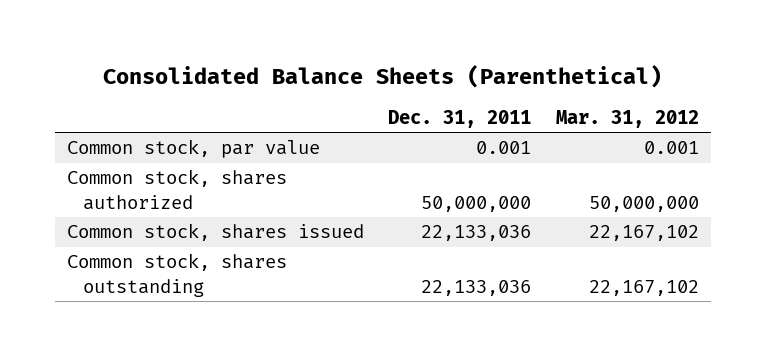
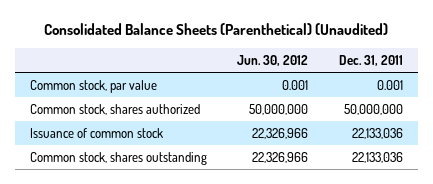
- Consolidated Balance Sheets (Parenthetical)
+ Consolidated Balance Sheets (Parenthetical) (Unaudited)
- | Dec. 31, 2011 | Mar. 31, 2012
+ | Jun. 30, 2012 | Dec. 31, 2011
- Common stock, shares issued | 22,133,036 | 22,167,102
+ Issuance of common stock | 22,326,966 | 22,133,036

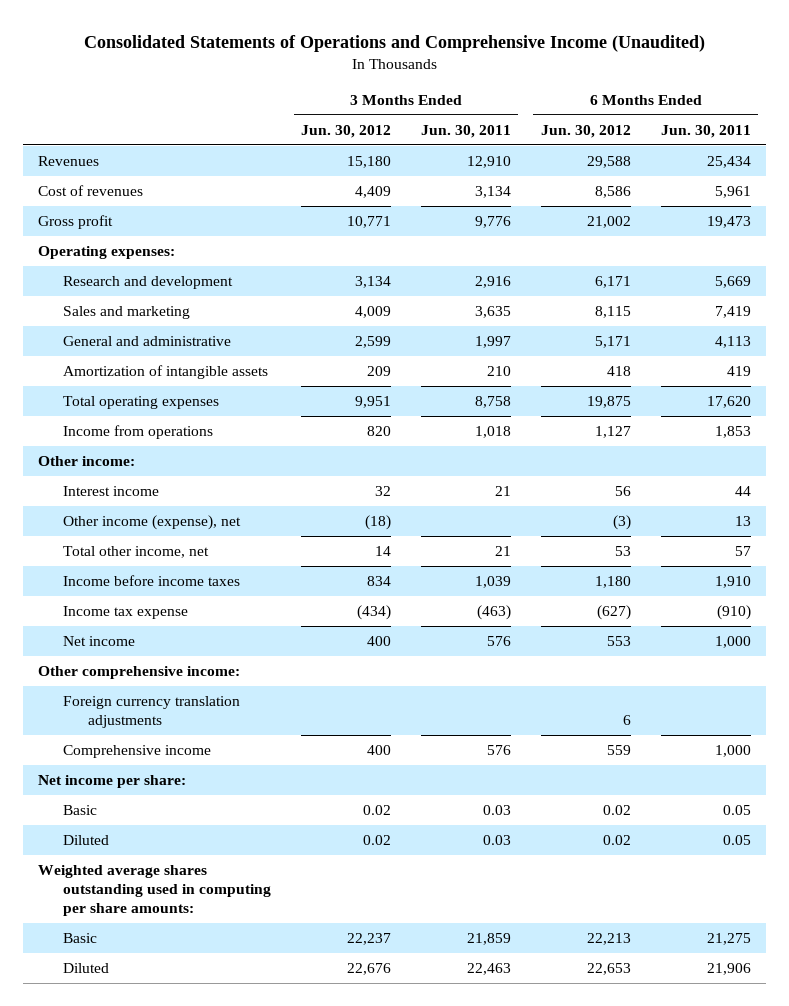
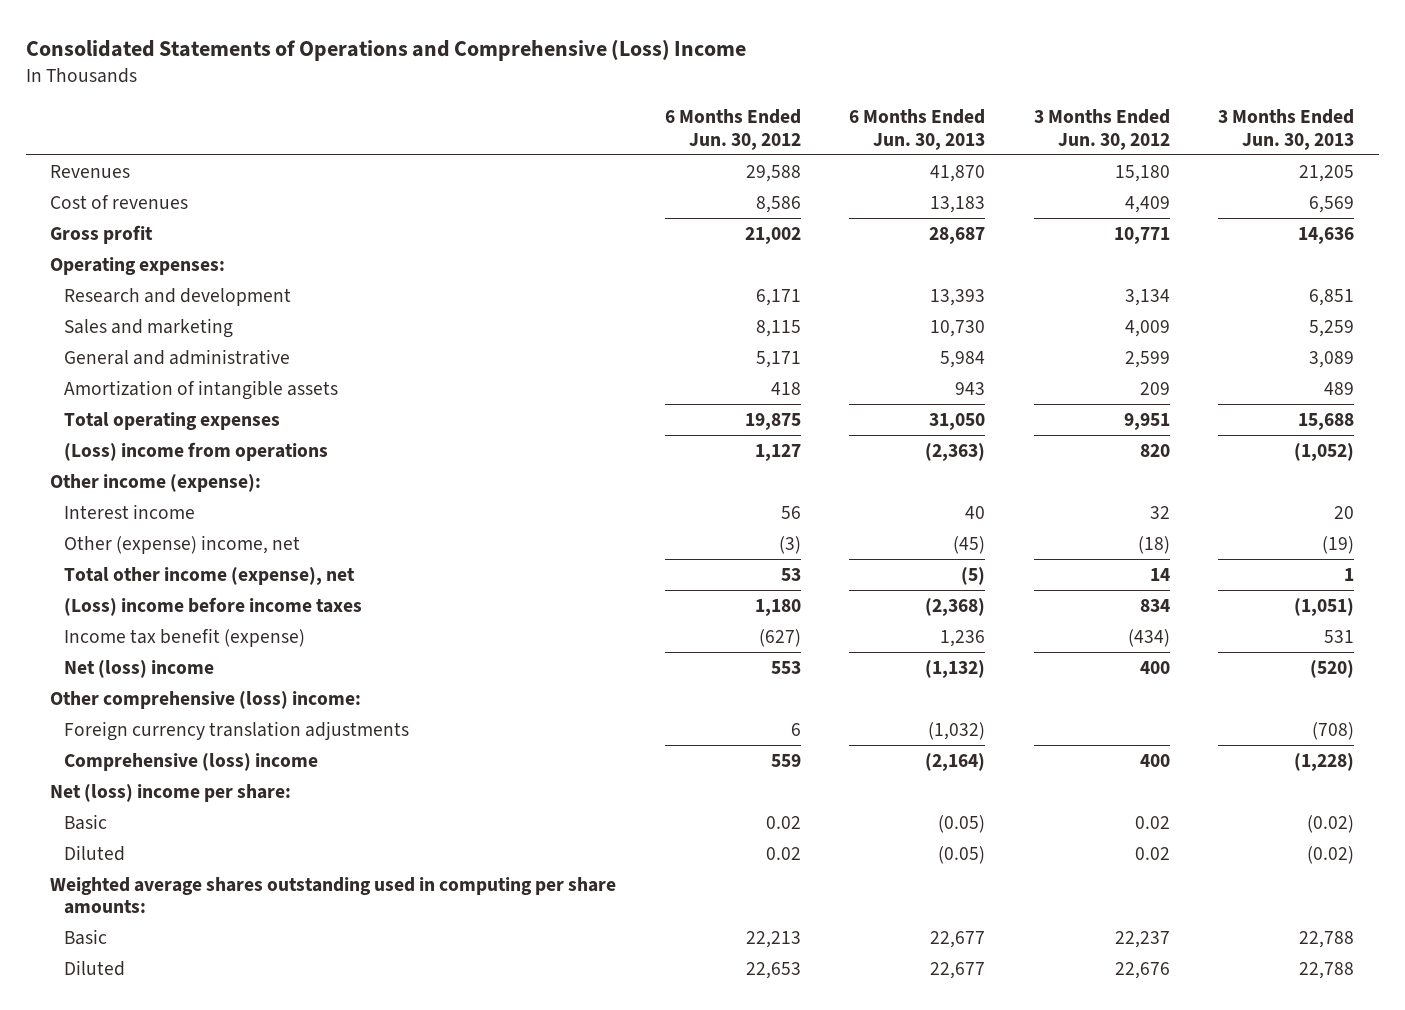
- Consolidated Statements of Operations and Comprehensive Income (Unaudited)
+ Consolidated Statements of Operations and Comprehensive (Loss) Income
- | 3 Months Ended Jun. 30, 2012 | 3 Months Ended Jun. 30, 2011 | 6 Months Ended Jun. 30, 2012 | 6 Months Ended Jun. 30, 2011
+ | 6 Months Ended Jun. 30, 2012 | 6 Months Ended Jun. 30, 2013 | 3 Months Ended Jun. 30, 2012 | 3 Months Ended Jun. 30, 2013
- Income from operations | 820 | 1,018 | 1,127 | 1,853
- Other income:
+ (Loss) income from operations | 1,127 | (2,363) | 820 | (1,052)
+ Other income (expense):
- Other income (expense), net | (18) | | (3) | 13
- Total other income, net | 14 | 21 | 53 | 57
- Income before income taxes | 834 | 1,039 | 1,180 | 1,910
- Income tax expense | (434) | (463) | (627) | (910)
- Net income | 400 | 576 | 553 | 1,000
- Other comprehensive income:
+ Other (expense) income, net | (3) | (45) | (18) | (19)
+ Total other income (expense), net | 53 | (5) | 14 | 1
+ (Loss) income before income taxes | 1,180 | (2,368) | 834 | (1,051)
+ Income tax benefit (expense) | (627) | 1,236 | (434) | 531
+ Net (loss) income | 553 | (1,132) | 400 | (520)
+ Other comprehensive (loss) income:
- Comprehensive income | 400 | 576 | 559 | 1,000
- Net income per share:
+ Comprehensive (loss) income | 559 | (2,164) | 400 | (1,228)
+ Net (loss) income per share:

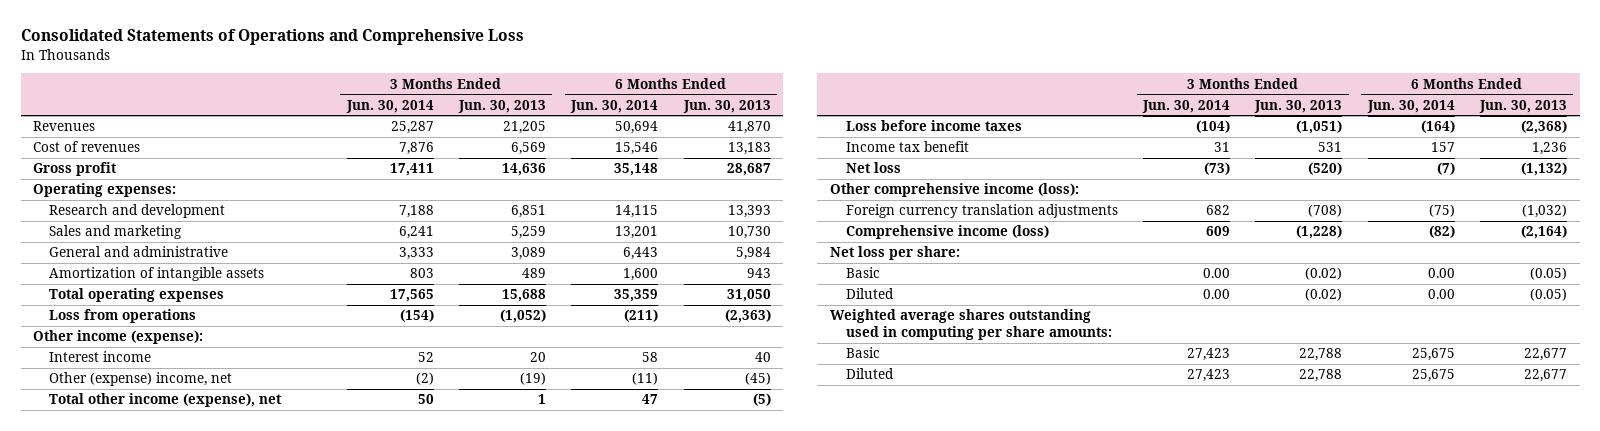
- Consolidated Statements of Operations and Comprehensive (Loss) Income
+ Consolidated Statements of Operations and Comprehensive Loss
- | 6 Months Ended Jun. 30, 2012 | 6 Months Ended Jun. 30, 2013 | 3 Months Ended Jun. 30, 2012 | 3 Months Ended Jun. 30, 2013
+ | 3 Months Ended Jun. 30, 2014 | 3 Months Ended Jun. 30, 2013 | 6 Months Ended Jun. 30, 2014 | 6 Months Ended Jun. 30, 2013
- (Loss) income from operations | 1,127 | (2,363) | 820 | (1,052)
+ Loss from operations | (154) | (1,052) | (211) | (2,363)
- (Loss) income before income taxes | 1,180 | (2,368) | 834 | (1,051)
- Income tax benefit (expense) | (627) | 1,236 | (434) | 531
- Net (loss) income | 553 | (1,132) | 400 | (520)
- Other comprehensive (loss) income:
+ Loss before income taxes | (104) | (1,051) | (164) | (2,368)
+ Income tax benefit | 31 | 531 | 157 | 1,236
+ Net loss | (73) | (520) | (7) | (1,132)
+ Other comprehensive income (loss):
- Comprehensive (loss) income | 559 | (2,164) | 400 | (1,228)
- Net (loss) income per share:
+ Comprehensive income (loss) | 609 | (1,228) | (82) | (2,164)
+ Net loss per share:

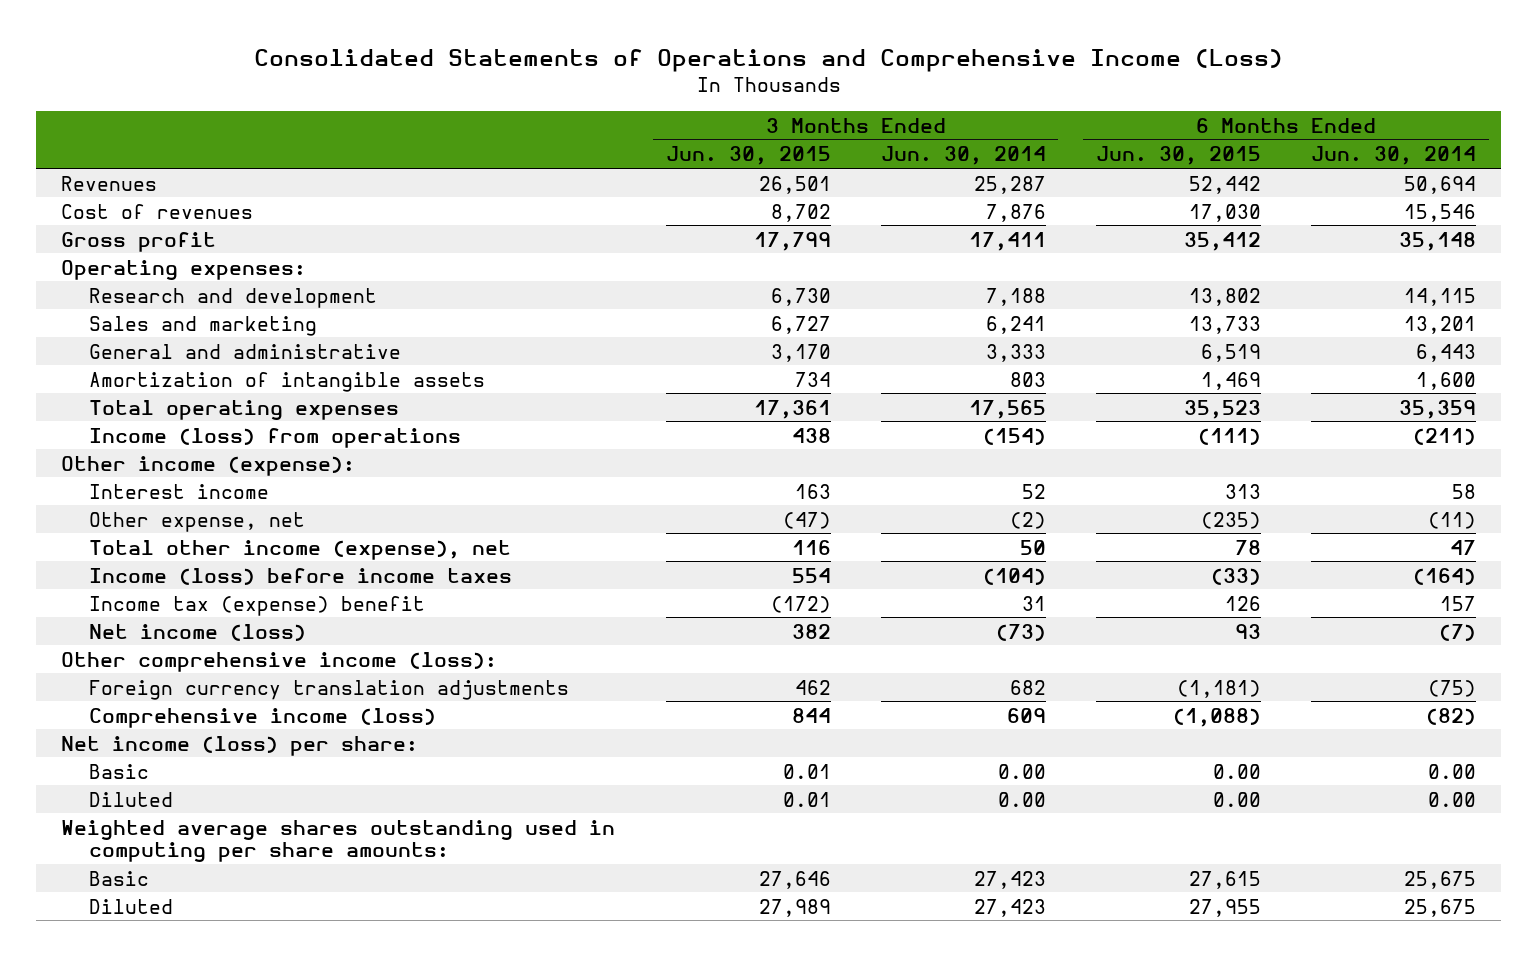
- Consolidated Statements of Operations and Comprehensive Loss
+ Consolidated Statements of Operations and Comprehensive Income (Loss)
- | 3 Months Ended Jun. 30, 2014 | 3 Months Ended Jun. 30, 2013 | 6 Months Ended Jun. 30, 2014 | 6 Months Ended Jun. 30, 2013
+ | 3 Months Ended Jun. 30, 2015 | 3 Months Ended Jun. 30, 2014 | 6 Months Ended Jun. 30, 2015 | 6 Months Ended Jun. 30, 2014
- Loss from operations | (154) | (1,052) | (211) | (2,363)
+ Income (loss) from operations | 438 | (154) | (111) | (211)
- Other (expense) income, net | (2) | (19) | (11) | (45)
+ Other expense, net | (47) | (2) | (235) | (11)
- Loss before income taxes | (104) | (1,051) | (164) | (2,368)
- Income tax benefit | 31 | 531 | 157 | 1,236
- Net loss | (73) | (520) | (7) | (1,132)
+ Income (loss) before income taxes | 554 | (104) | (33) | (164)
+ Income tax (expense) benefit | (172) | 31 | 126 | 157
+ Net income (loss) | 382 | (73) | 93 | (7)
- Net loss per share:
+ Net income (loss) per share:

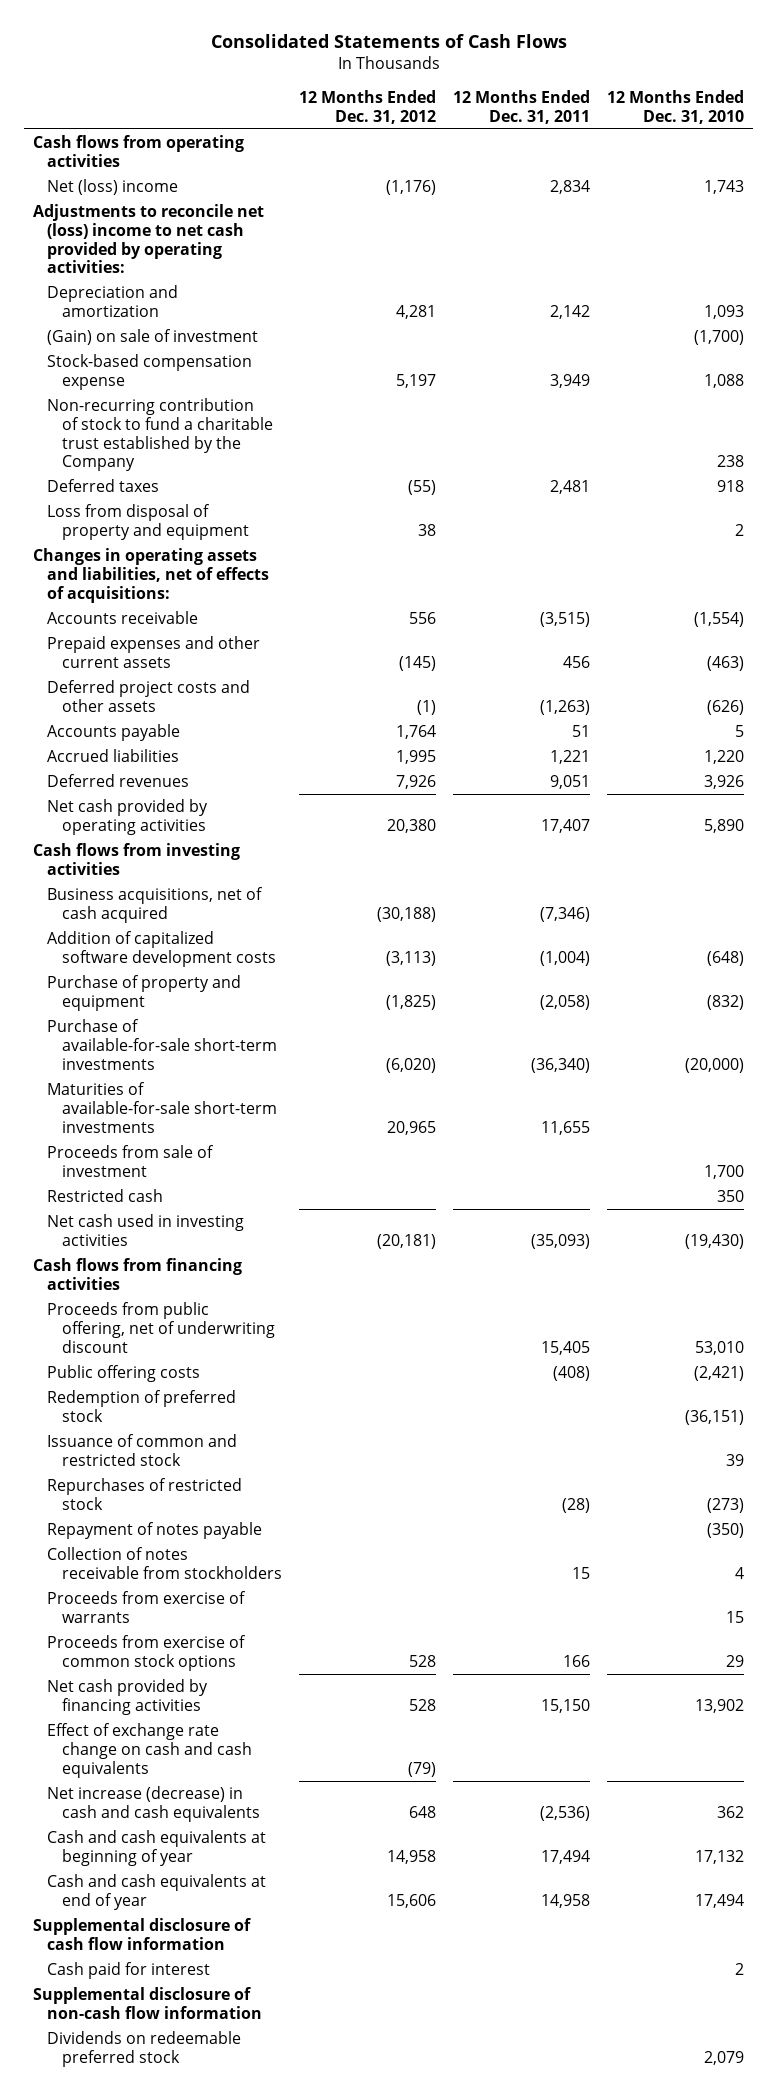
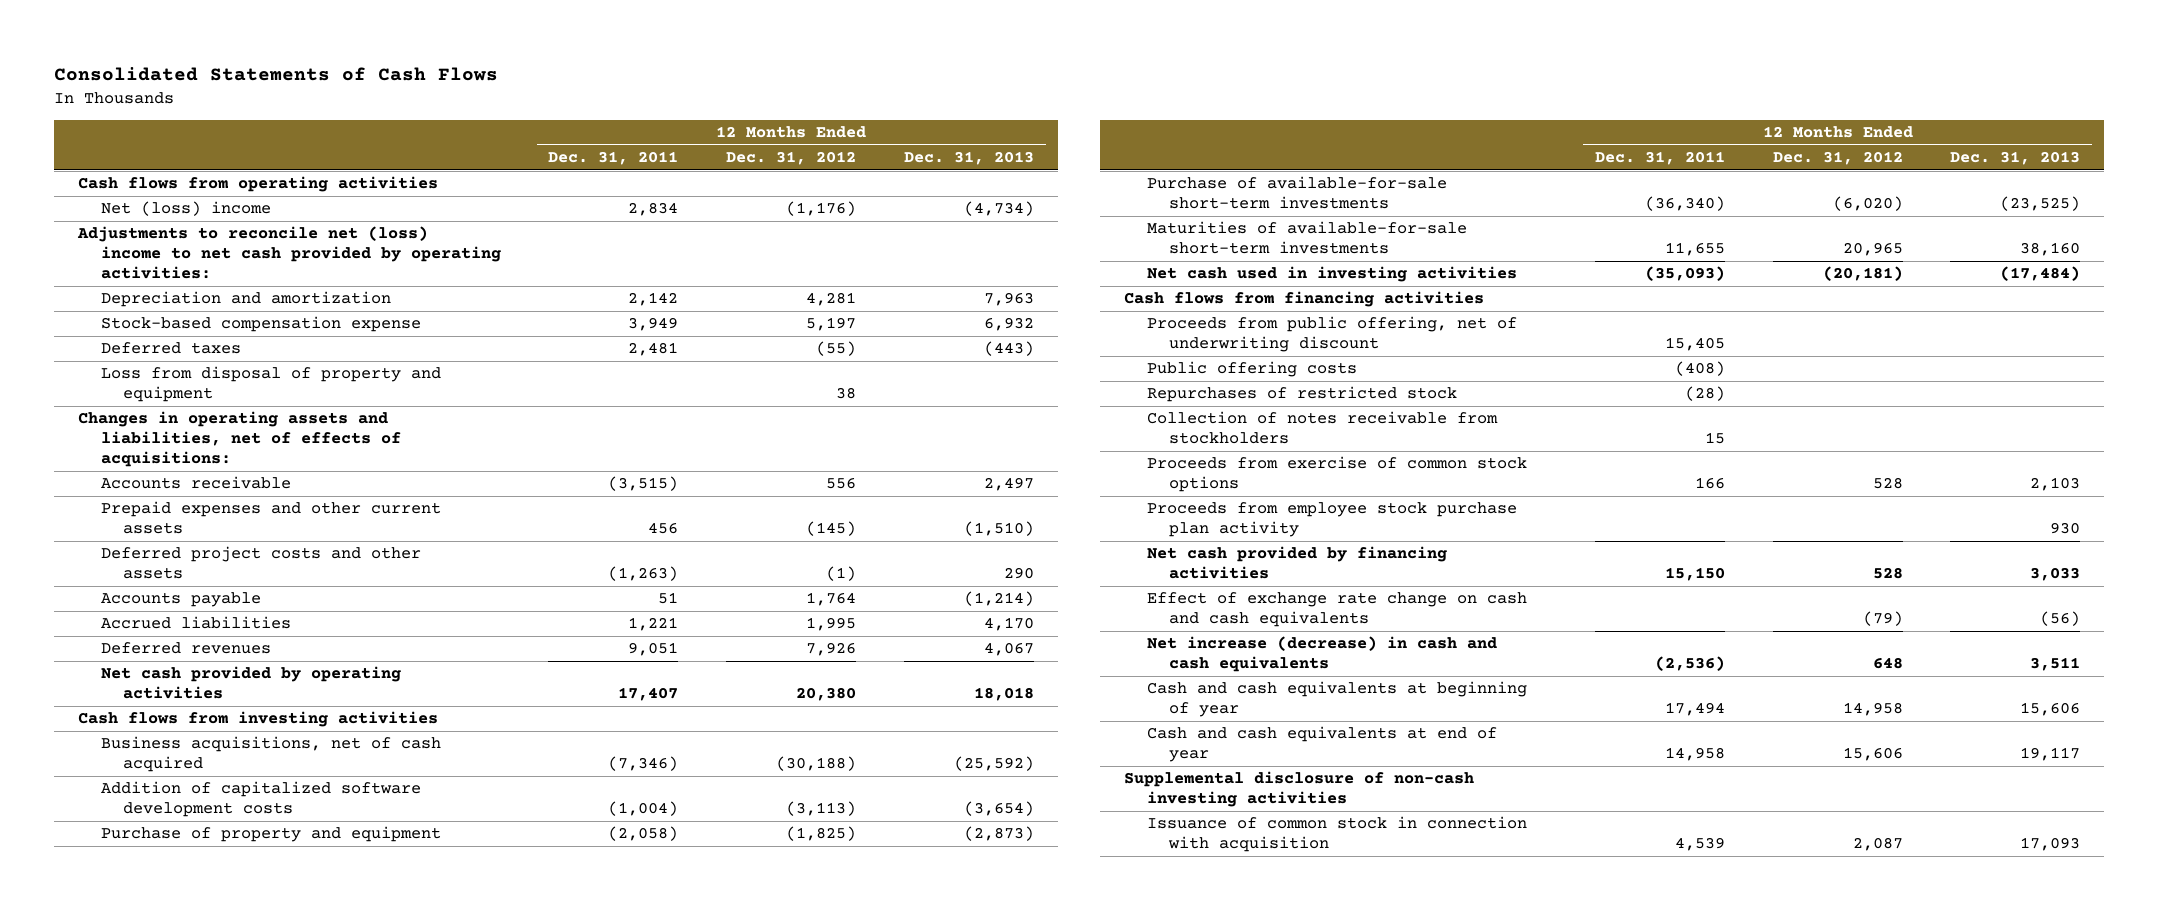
- | 12 Months Ended Dec. 31, 2012 | 12 Months Ended Dec. 31, 2011 | 12 Months Ended Dec. 31, 2010
+ | 12 Months Ended Dec. 31, 2011 | 12 Months Ended Dec. 31, 2012 | 12 Months Ended Dec. 31, 2013
- (Gain) on sale of investment | | | (1,700)
- Non-recurring contribution of stock to fund a charitable trust established by the Company | | | 238
- Proceeds from sale of investment | | | 1,700
- Restricted cash | | | 350
- Redemption of preferred stock | | | (36,151)
- Issuance of common and restricted stock | | | 39
- Repayment of notes payable | | | (350)
- Proceeds from exercise of warrants | | | 15
+ Proceeds from employee stock purchase plan activity | | | 930
- Supplemental disclosure of cash flow information
- Cash paid for interest | | | 2
- Supplemental disclosure of non-cash flow information
- Dividends on redeemable preferred stock | | | 2,079
+ Supplemental disclosure of non-cash investing activities
+ Issuance of common stock in connection with acquisition | 4,539 | 2,087 | 17,093

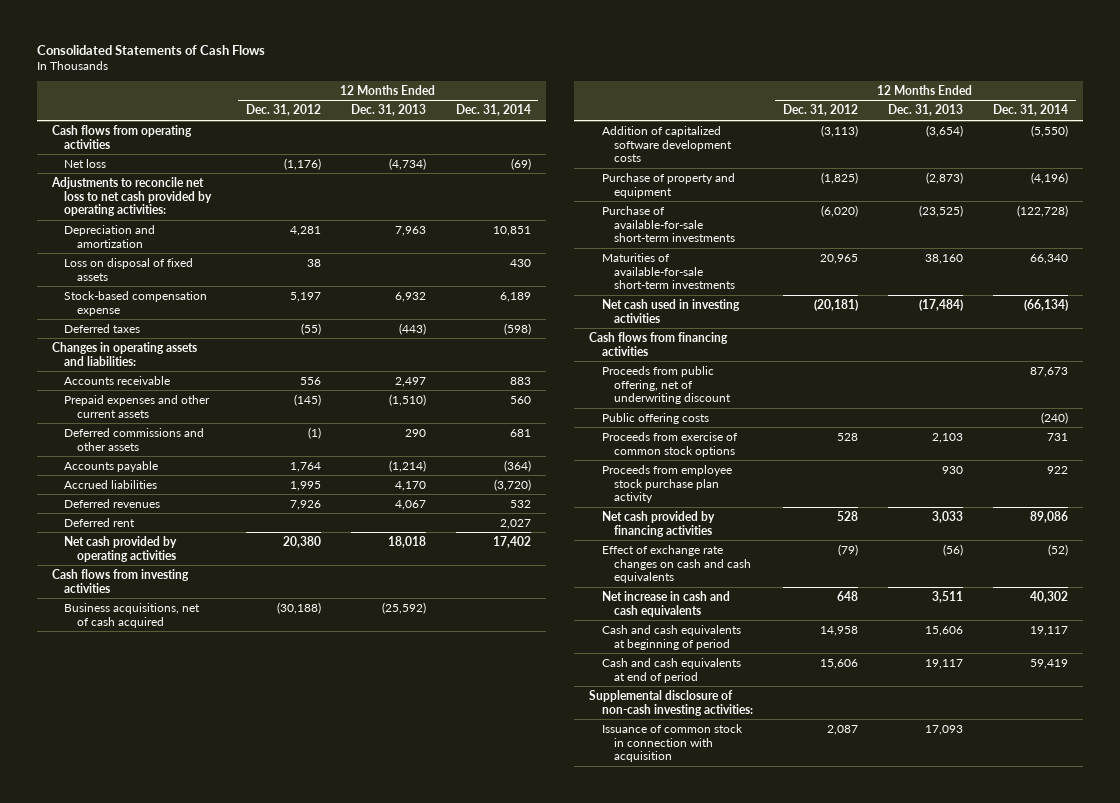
- | 12 Months Ended Dec. 31, 2011 | 12 Months Ended Dec. 31, 2012 | 12 Months Ended Dec. 31, 2013
+ | 12 Months Ended Dec. 31, 2012 | 12 Months Ended Dec. 31, 2013 | 12 Months Ended Dec. 31, 2014
- Net (loss) income | 2,834 | (1,176) | (4,734)
- Adjustments to reconcile net (loss) income to net cash provided by operating activities:
+ Net loss | (1,176) | (4,734) | (69)
+ Adjustments to reconcile net loss to net cash provided by operating activities:
+ Loss on disposal of fixed assets | 38 | | 430
- Loss from disposal of property and equipment | | 38 |
- Changes in operating assets and liabilities, net of effects of acquisitions:
+ Changes in operating assets and liabilities:
- Deferred project costs and other assets | (1,263) | (1) | 290
+ Deferred commissions and other assets | (1) | 290 | 681
+ Deferred rent | | | 2,027
- Repurchases of restricted stock | (28) | |
- Collection of notes receivable from stockholders | 15 | |
- Effect of exchange rate change on cash and cash equivalents | | (79) | (56)
- Net increase (decrease) in cash and cash equivalents | (2,536) | 648 | 3,511
- Cash and cash equivalents at beginning of year | 17,494 | 14,958 | 15,606
- Cash and cash equivalents at end of year | 14,958 | 15,606 | 19,117
- Supplemental disclosure of non-cash investing activities
+ Effect of exchange rate changes on cash and cash equivalents | (79) | (56) | (52)
+ Net increase in cash and cash equivalents | 648 | 3,511 | 40,302
+ Cash and cash equivalents at beginning of period | 14,958 | 15,606 | 19,117
+ Cash and cash equivalents at end of period | 15,606 | 19,117 | 59,419
+ Supplemental disclosure of non-cash investing activities:

